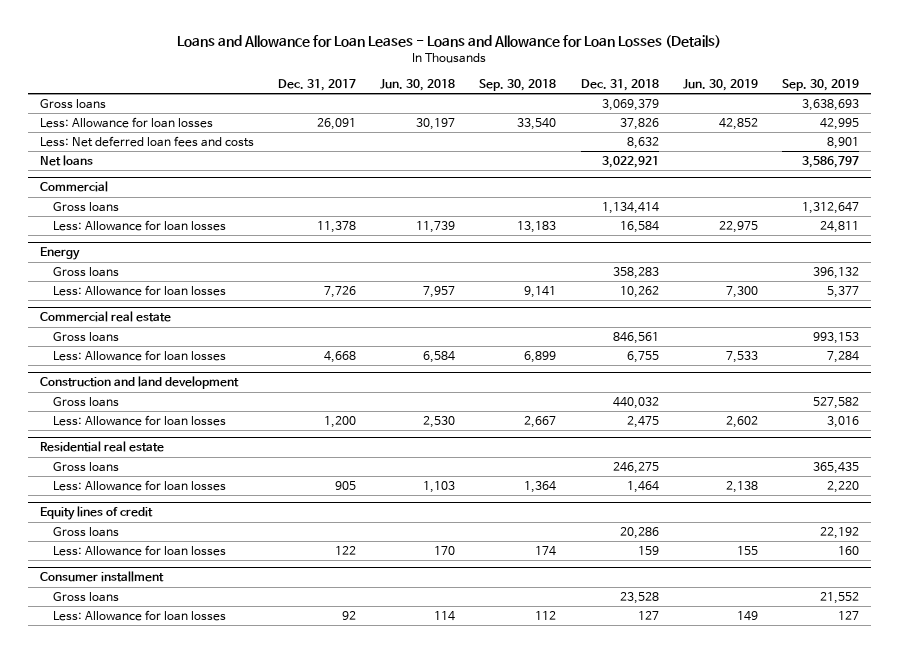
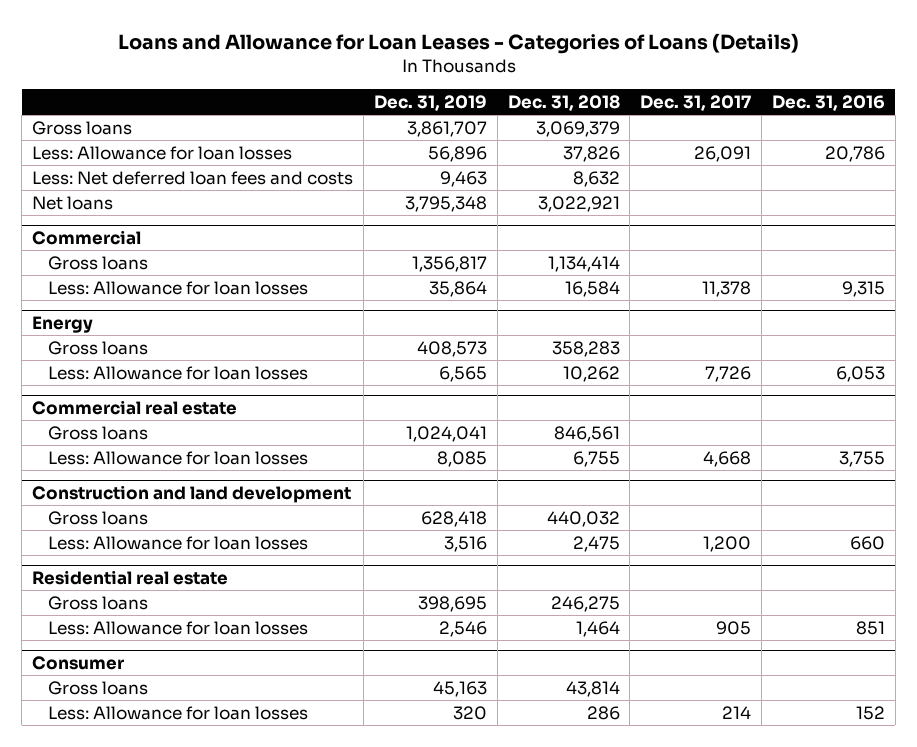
- Loans and Allowance for Loan Leases - Loans and Allowance for Loan Losses (Details)
+ Loans and Allowance for Loan Leases - Categories of Loans (Details)
- | Dec. 31, 2017 | Jun. 30, 2018 | Sep. 30, 2018 | Dec. 31, 2018 | Jun. 30, 2019 | Sep. 30, 2019
+ | Dec. 31, 2019 | Dec. 31, 2018 | Dec. 31, 2017 | Dec. 31, 2016
- Equity lines of credit
- Gross loans | | | | 20,286 | | 22,192
- Less: Allowance for loan losses | 122 | 170 | 174 | 159 | 155 | 160
- Consumer installment
- Gross loans | | | | 23,528 | | 21,552
- Less: Allowance for loan losses | 92 | 114 | 112 | 127 | 149 | 127
+ Consumer
+ Gross loans | 45,163 | 43,814 | |
+ Less: Allowance for loan losses | 320 | 286 | 214 | 152

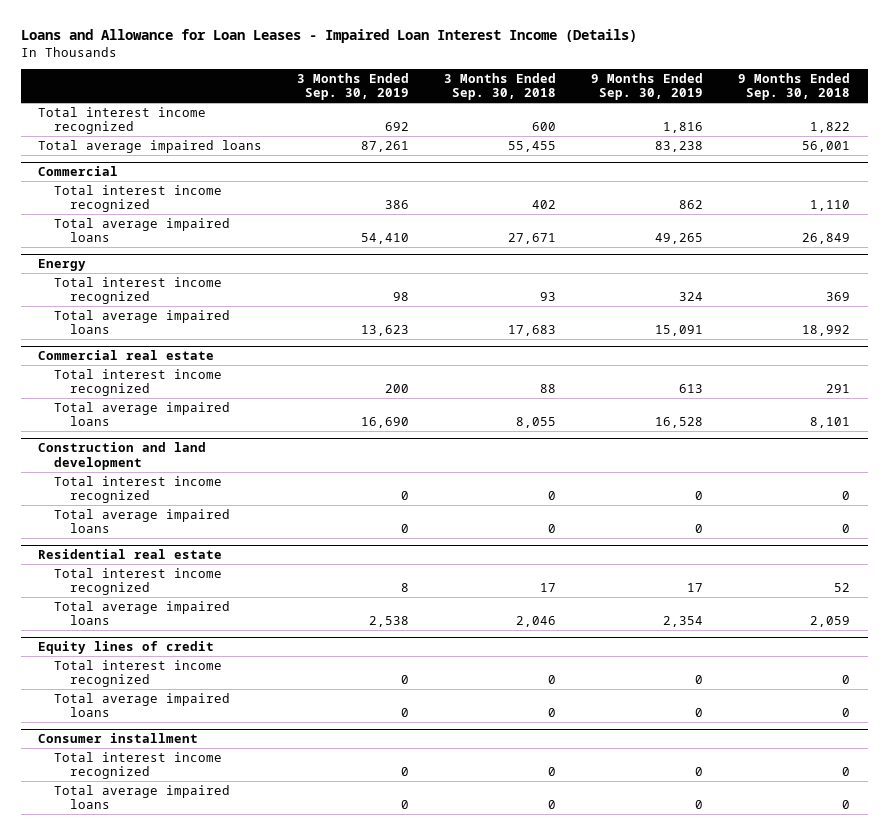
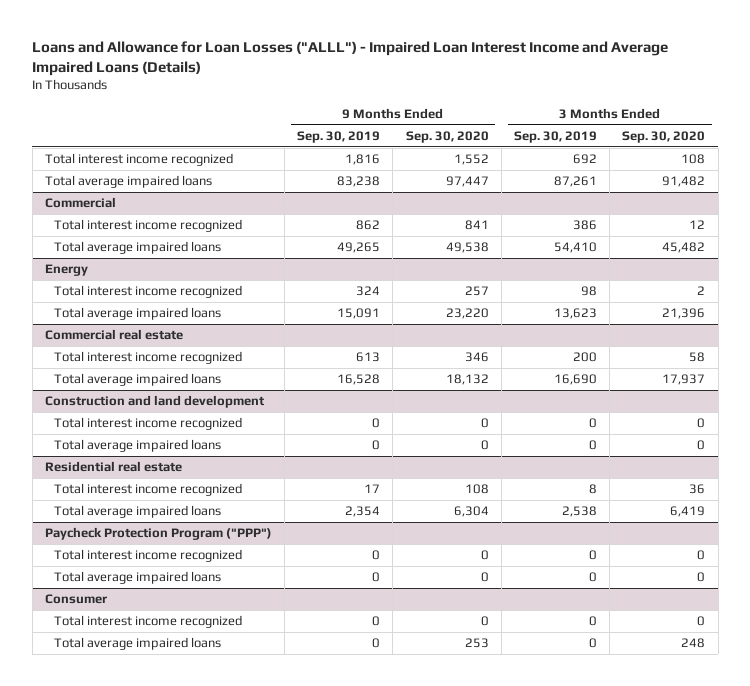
- Loans and Allowance for Loan Leases - Impaired Loan Interest Income (Details)
+ Loans and Allowance for Loan Losses ("ALLL") - Impaired Loan Interest Income and Average Impaired Loans (Details)
- | 3 Months Ended Sep. 30, 2019 | 3 Months Ended Sep. 30, 2018 | 9 Months Ended Sep. 30, 2019 | 9 Months Ended Sep. 30, 2018
+ | 9 Months Ended Sep. 30, 2019 | 9 Months Ended Sep. 30, 2020 | 3 Months Ended Sep. 30, 2019 | 3 Months Ended Sep. 30, 2020
- Equity lines of credit
+ Paycheck Protection Program ("PPP")
- Consumer installment
+ Consumer

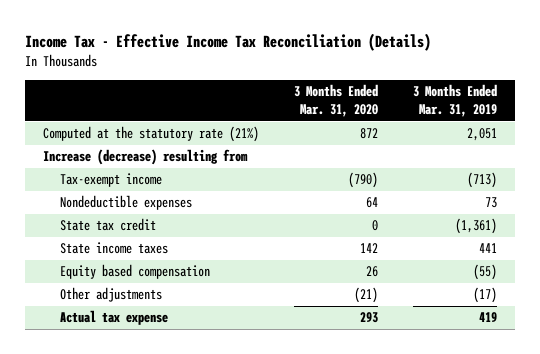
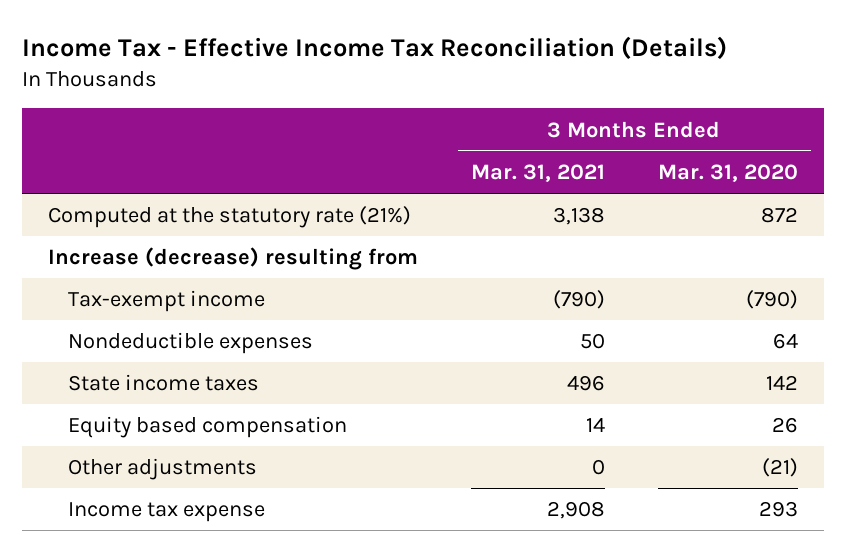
- | 3 Months Ended Mar. 31, 2020 | 3 Months Ended Mar. 31, 2019
+ | 3 Months Ended Mar. 31, 2021 | 3 Months Ended Mar. 31, 2020
- State tax credit | 0 | (1,361)
- Actual tax expense | 293 | 419
+ Income tax expense | 2,908 | 293

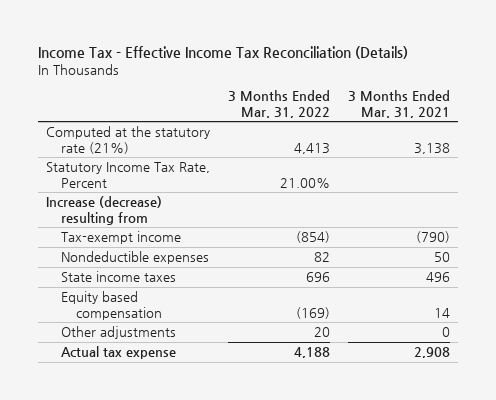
- | 3 Months Ended Mar. 31, 2021 | 3 Months Ended Mar. 31, 2020
+ | 3 Months Ended Mar. 31, 2022 | 3 Months Ended Mar. 31, 2021
+ Statutory Income Tax Rate, Percent | 21.00% |
- Income tax expense | 2,908 | 293
+ Actual tax expense | 4,188 | 2,908

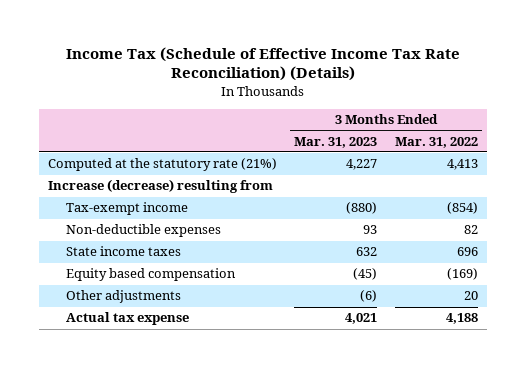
- Income Tax - Effective Income Tax Reconciliation (Details)
+ Income Tax (Schedule of Effective Income Tax Rate Reconciliation) (Details)
- | 3 Months Ended Mar. 31, 2022 | 3 Months Ended Mar. 31, 2021
+ | 3 Months Ended Mar. 31, 2023 | 3 Months Ended Mar. 31, 2022
- Statutory Income Tax Rate, Percent | 21.00% |
- Nondeductible expenses | 82 | 50
+ Non-deductible expenses | 93 | 82

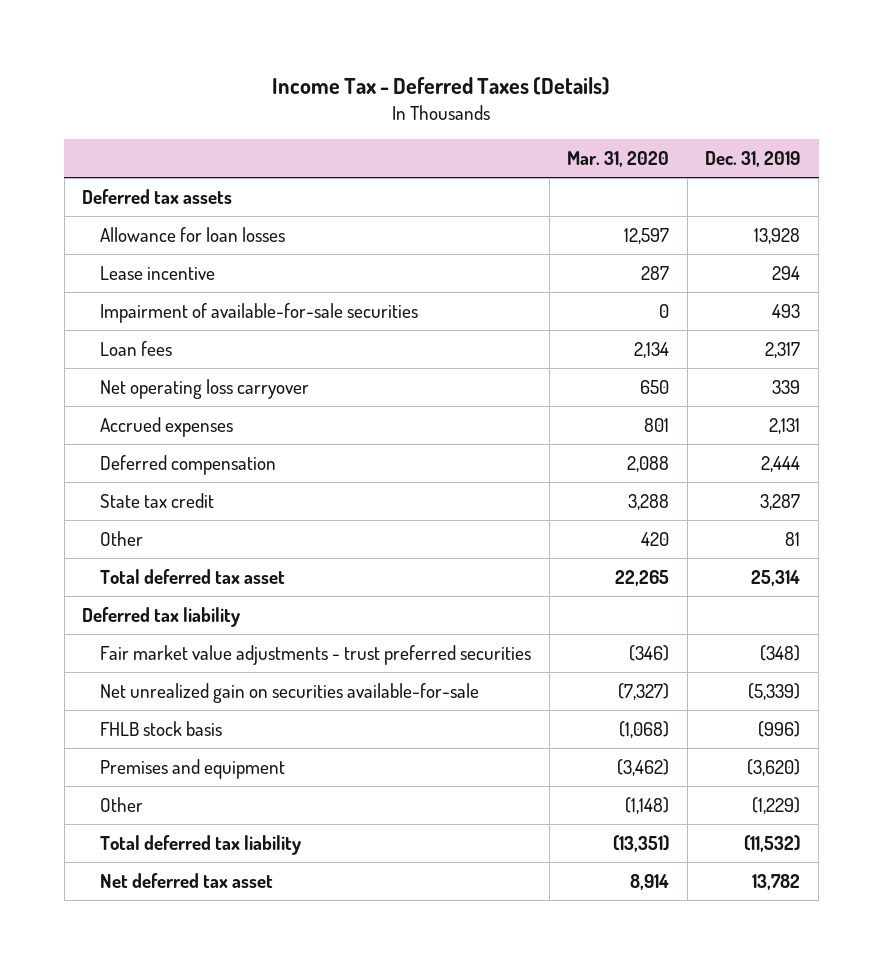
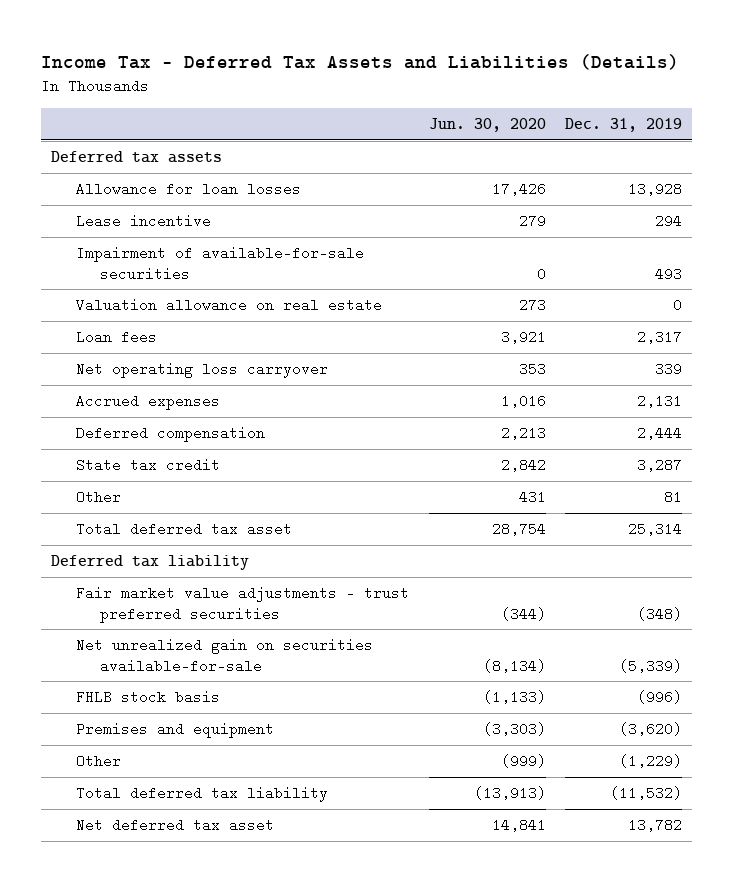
- Income Tax - Deferred Taxes (Details)
+ Income Tax - Deferred Tax Assets and Liabilities (Details)
- | Mar. 31, 2020 | Dec. 31, 2019
+ | Jun. 30, 2020 | Dec. 31, 2019
+ Valuation allowance on real estate | 273 | 0

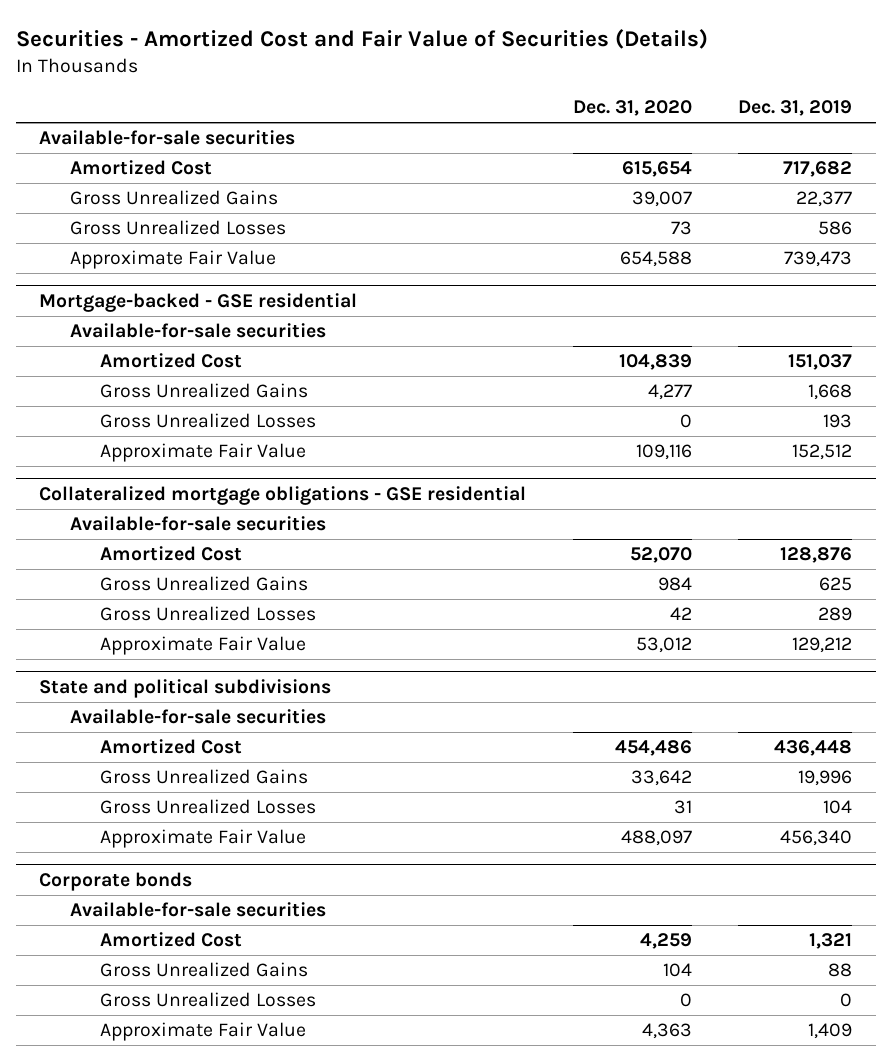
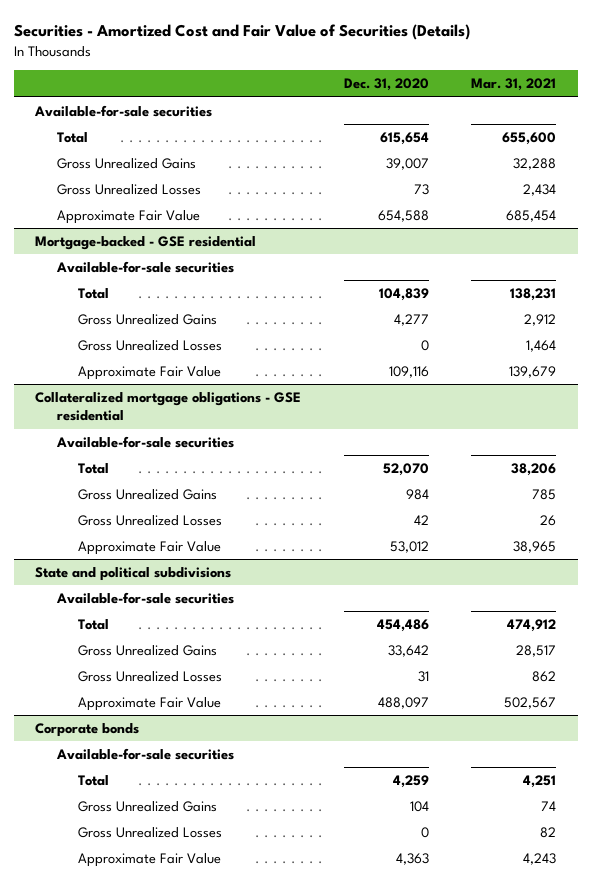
- | Dec. 31, 2020 | Dec. 31, 2019
+ | Dec. 31, 2020 | Mar. 31, 2021
- Amortized Cost | 615,654 | 717,682
+ Total | 615,654 | 655,600
@ Mortgage-backed - GSE residential
- Amortized Cost | 104,839 | 151,037
+ Total | 104,839 | 138,231
@ Collateralized mortgage obligations - GSE residential
- Amortized Cost | 52,070 | 128,876
+ Total | 52,070 | 38,206
@ State and political subdivisions
- Amortized Cost | 454,486 | 436,448
+ Total | 454,486 | 474,912
@ Corporate bonds
- Amortized Cost | 4,259 | 1,321
+ Total | 4,259 | 4,251

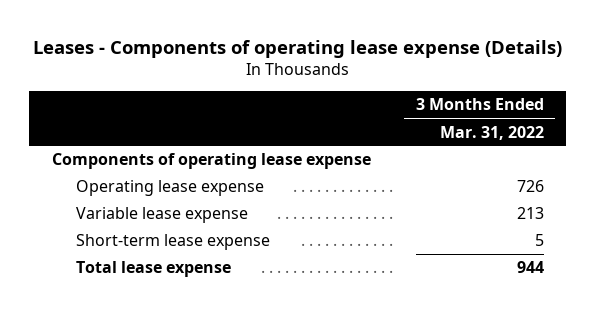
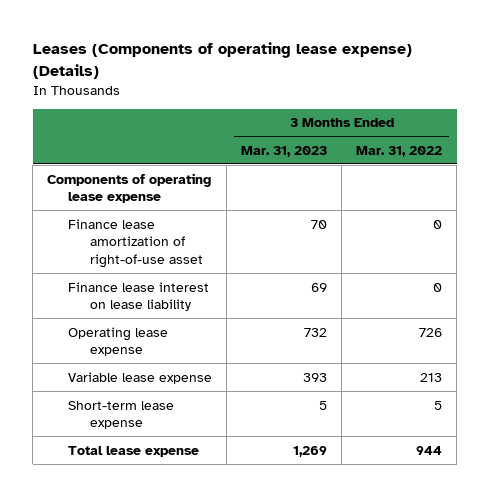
- Leases - Components of operating lease expense (Details)
+ Leases (Components of operating lease expense) (Details)
- | 3 Months Ended Mar. 31, 2022
+ | 3 Months Ended Mar. 31, 2023 | 3 Months Ended Mar. 31, 2022
+ Finance lease amortization of right-of-use asset | 70 | 0
+ Finance lease interest on lease liability | 69 | 0

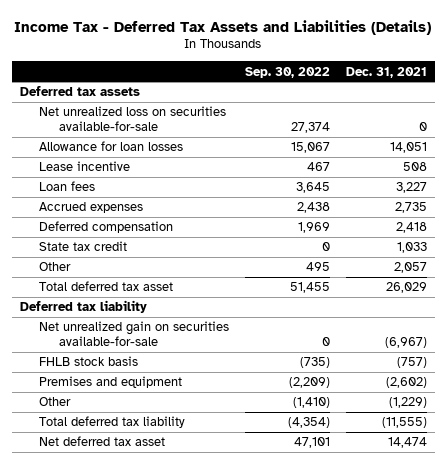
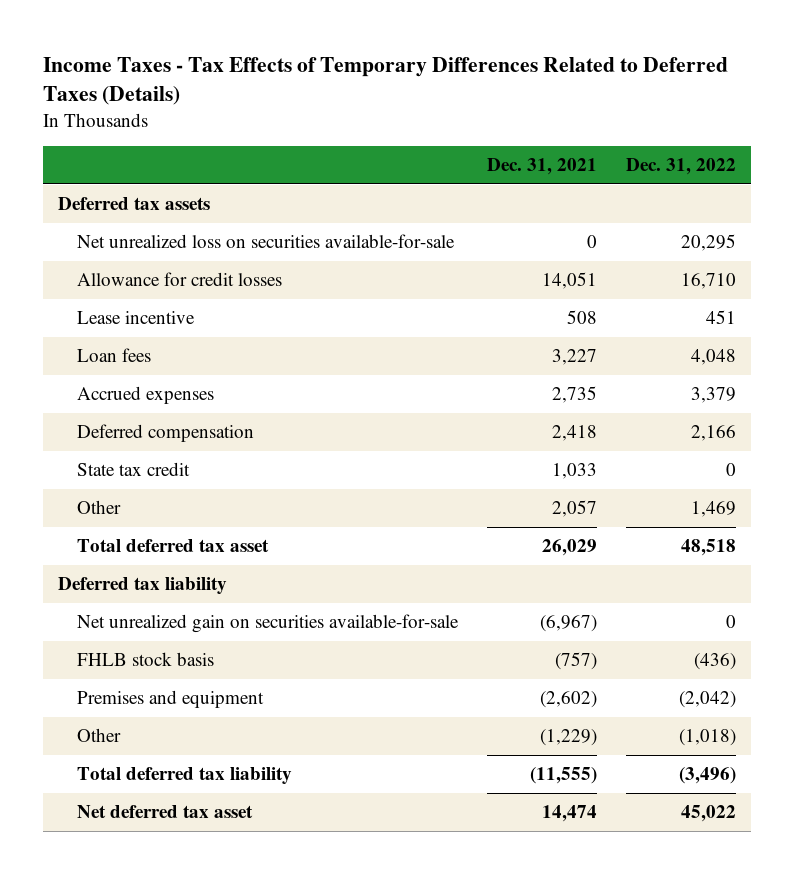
- Income Tax - Deferred Tax Assets and Liabilities (Details)
+ Income Taxes - Tax Effects of Temporary Differences Related to Deferred Taxes (Details)
- | Sep. 30, 2022 | Dec. 31, 2021
+ | Dec. 31, 2021 | Dec. 31, 2022
- Allowance for loan losses | 15,067 | 14,051
+ Allowance for credit losses | 14,051 | 16,710

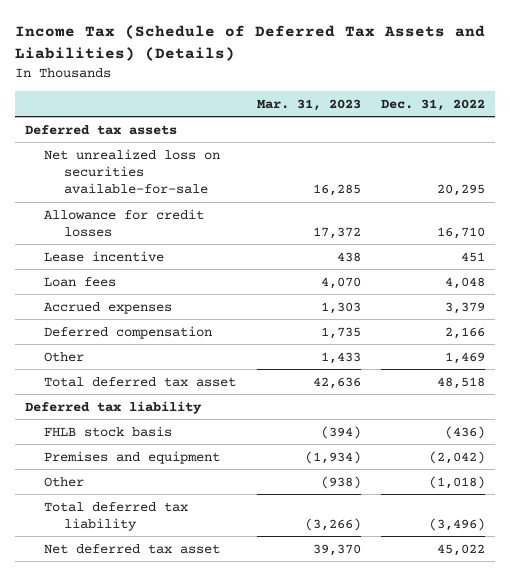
- Income Taxes - Tax Effects of Temporary Differences Related to Deferred Taxes (Details)
+ Income Tax (Schedule of Deferred Tax Assets and Liabilities) (Details)
- | Dec. 31, 2021 | Dec. 31, 2022
+ | Mar. 31, 2023 | Dec. 31, 2022
- State tax credit | 1,033 | 0
- Net unrealized gain on securities available-for-sale | (6,967) | 0

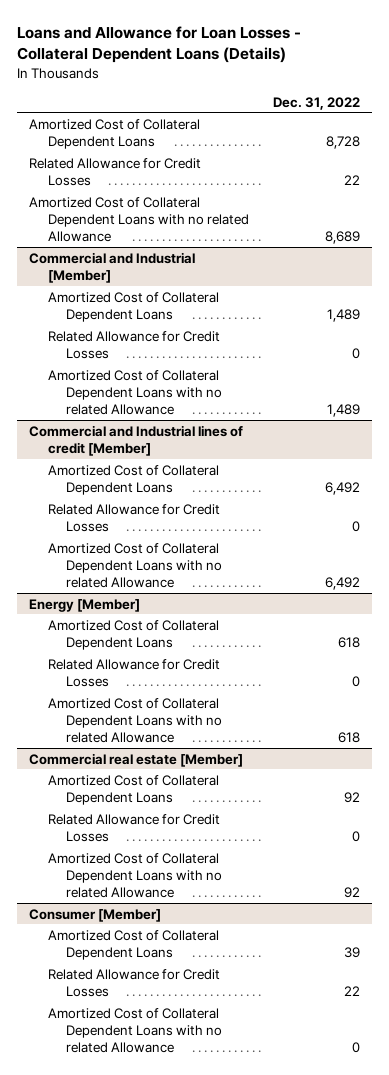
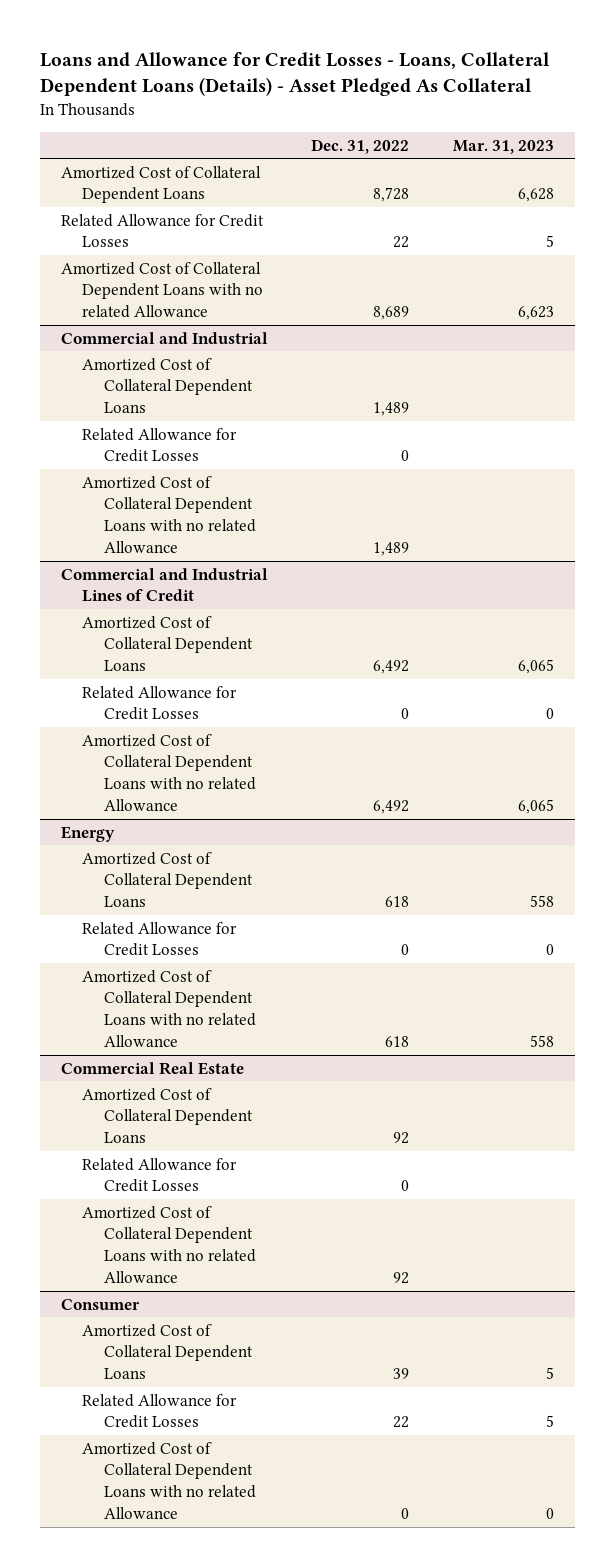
- Loans and Allowance for Loan Losses - Collateral Dependent Loans (Details)
+ Loans and Allowance for Credit Losses - Loans, Collateral Dependent Loans (Details) - Asset Pledged As Collateral
- | Dec. 31, 2022
+ | Dec. 31, 2022 | Mar. 31, 2023
- Commercial and Industrial [Member]
+ Commercial and Industrial
- Commercial and Industrial lines of credit [Member]
+ Commercial and Industrial Lines of Credit
- Energy [Member]
+ Energy
- Commercial real estate [Member]
+ Commercial Real Estate
- Consumer [Member]
+ Consumer

